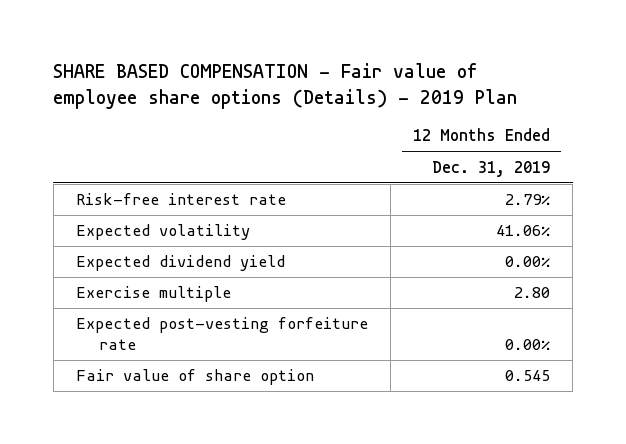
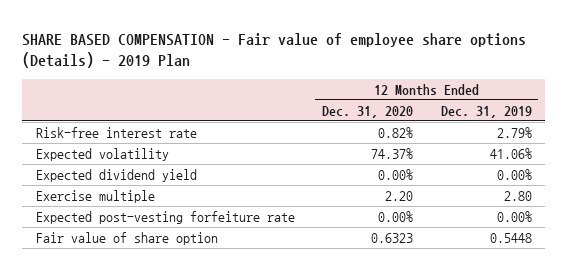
- | 12 Months Ended Dec. 31, 2019
+ | 12 Months Ended Dec. 31, 2020 | 12 Months Ended Dec. 31, 2019
- Fair value of share option | 0.545
+ Fair value of share option | 0.6323 | 0.5448

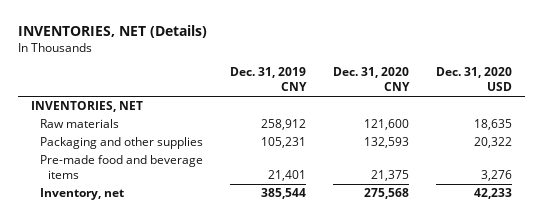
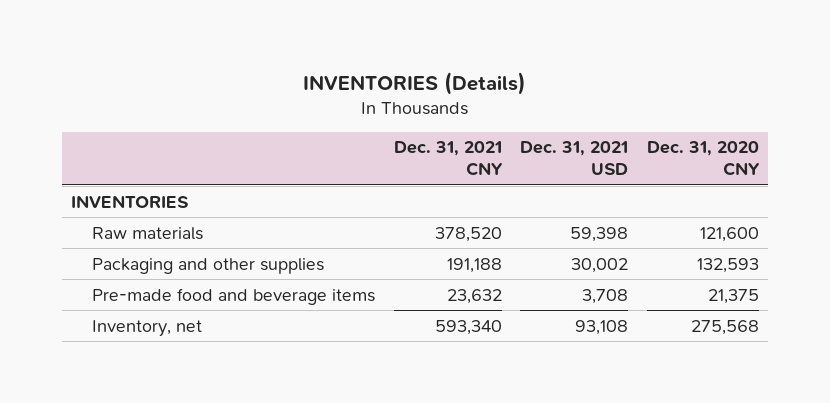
- INVENTORIES, NET (Details)
+ INVENTORIES (Details)
- | Dec. 31, 2019 CNY | Dec. 31, 2020 CNY | Dec. 31, 2020 USD
+ | Dec. 31, 2021 CNY | Dec. 31, 2021 USD | Dec. 31, 2020 CNY
- INVENTORIES, NET
+ INVENTORIES

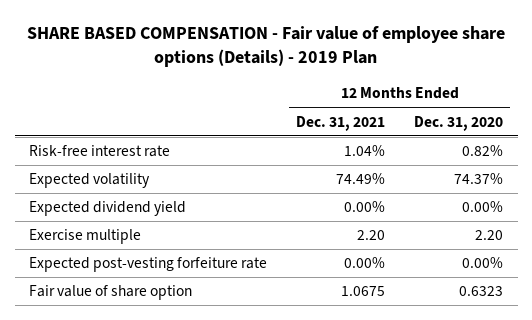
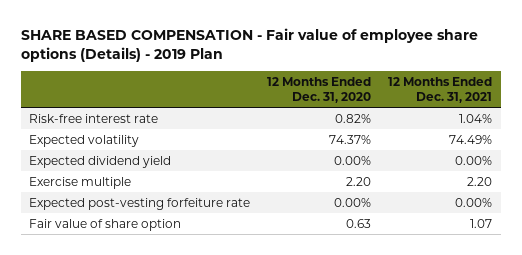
- | 12 Months Ended Dec. 31, 2021 | 12 Months Ended Dec. 31, 2020
+ | 12 Months Ended Dec. 31, 2020 | 12 Months Ended Dec. 31, 2021
- Fair value of share option | 1.0675 | 0.6323
+ Fair value of share option | 0.63 | 1.07

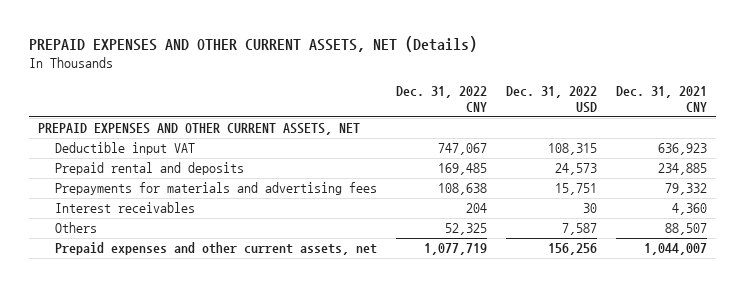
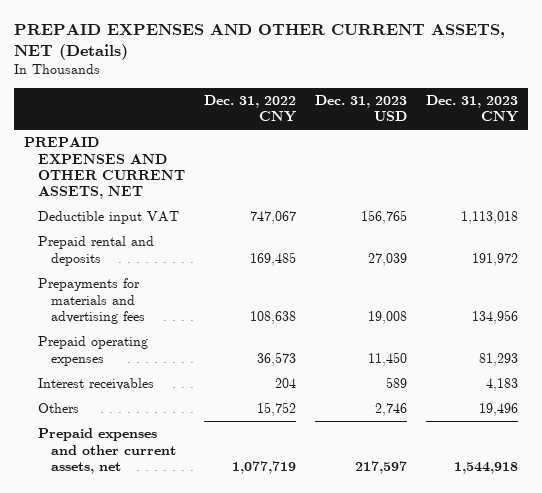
- | Dec. 31, 2022 CNY | Dec. 31, 2022 USD | Dec. 31, 2021 CNY
+ | Dec. 31, 2022 CNY | Dec. 31, 2023 USD | Dec. 31, 2023 CNY
+ Prepaid operating expenses | 36,573 | 11,450 | 81,293
- Others | 52,325 | 7,587 | 88,507
+ Others | 15,752 | 2,746 | 19,496

